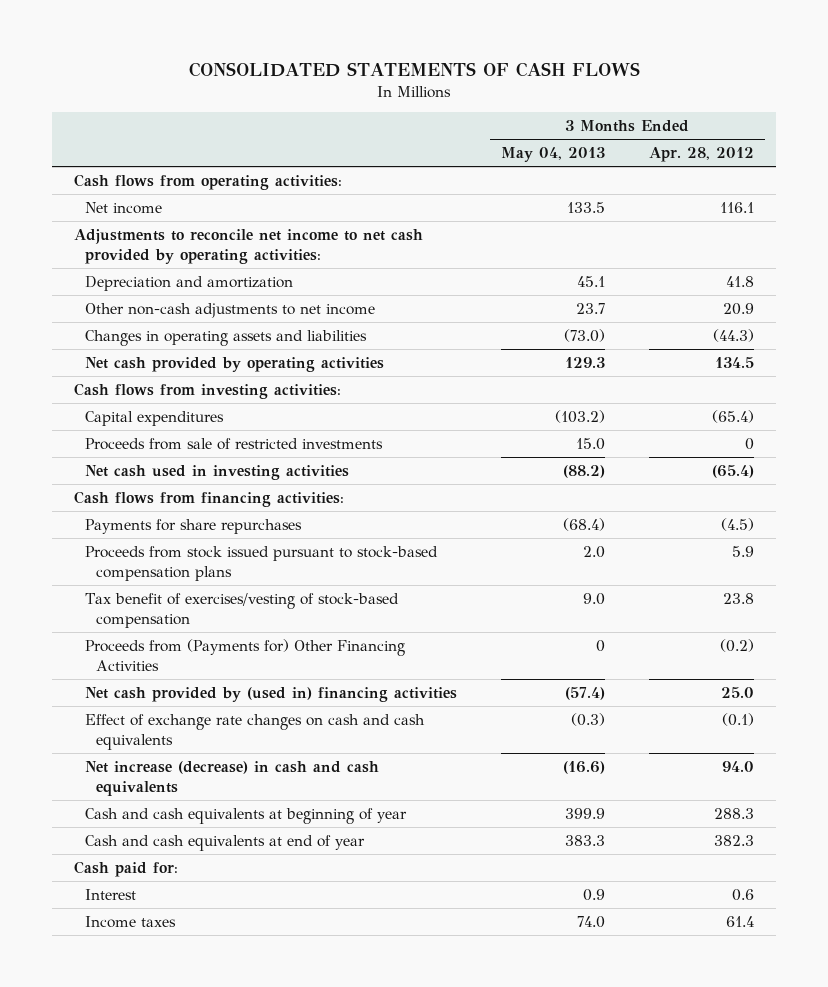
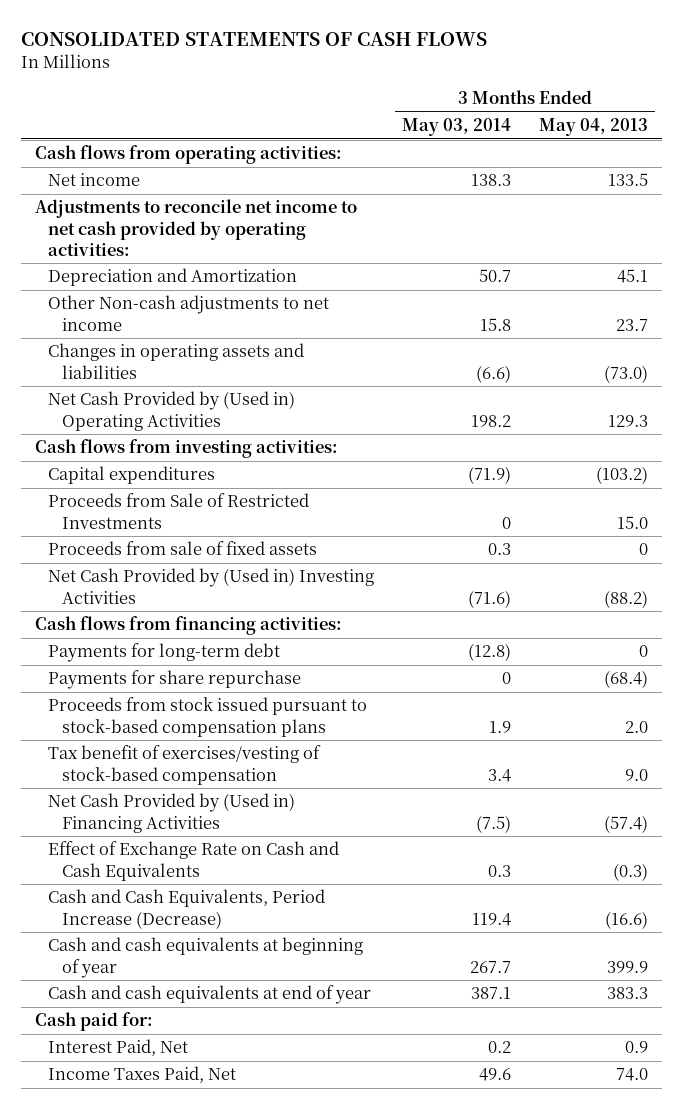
- | 3 Months Ended May 04, 2013 | 3 Months Ended Apr. 28, 2012
+ | 3 Months Ended May 03, 2014 | 3 Months Ended May 04, 2013
- Depreciation and amortization | 45.1 | 41.8
- Other non-cash adjustments to net income | 23.7 | 20.9
+ Depreciation and Amortization | 50.7 | 45.1
+ Other Non-cash adjustments to net income | 15.8 | 23.7
- Net cash provided by operating activities | 129.3 | 134.5
+ Net Cash Provided by (Used in) Operating Activities | 198.2 | 129.3
- Proceeds from sale of restricted investments | 15.0 | 0
- Net cash used in investing activities | (88.2) | (65.4)
+ Proceeds from Sale of Restricted Investments | 0 | 15.0
+ Proceeds from sale of fixed assets | 0.3 | 0
+ Net Cash Provided by (Used in) Investing Activities | (71.6) | (88.2)
- Payments for share repurchases | (68.4) | (4.5)
+ Payments for long-term debt | (12.8) | 0
+ Payments for share repurchase | 0 | (68.4)
- Proceeds from (Payments for) Other Financing Activities | 0 | (0.2)
- Net cash provided by (used in) financing activities | (57.4) | 25.0
- Effect of exchange rate changes on cash and cash equivalents | (0.3) | (0.1)
- Net increase (decrease) in cash and cash equivalents | (16.6) | 94.0
+ Net Cash Provided by (Used in) Financing Activities | (7.5) | (57.4)
+ Effect of Exchange Rate on Cash and Cash Equivalents | 0.3 | (0.3)
+ Cash and Cash Equivalents, Period Increase (Decrease) | 119.4 | (16.6)
- Interest | 0.9 | 0.6
- Income taxes | 74.0 | 61.4
+ Interest Paid, Net | 0.2 | 0.9
+ Income Taxes Paid, Net | 49.6 | 74.0

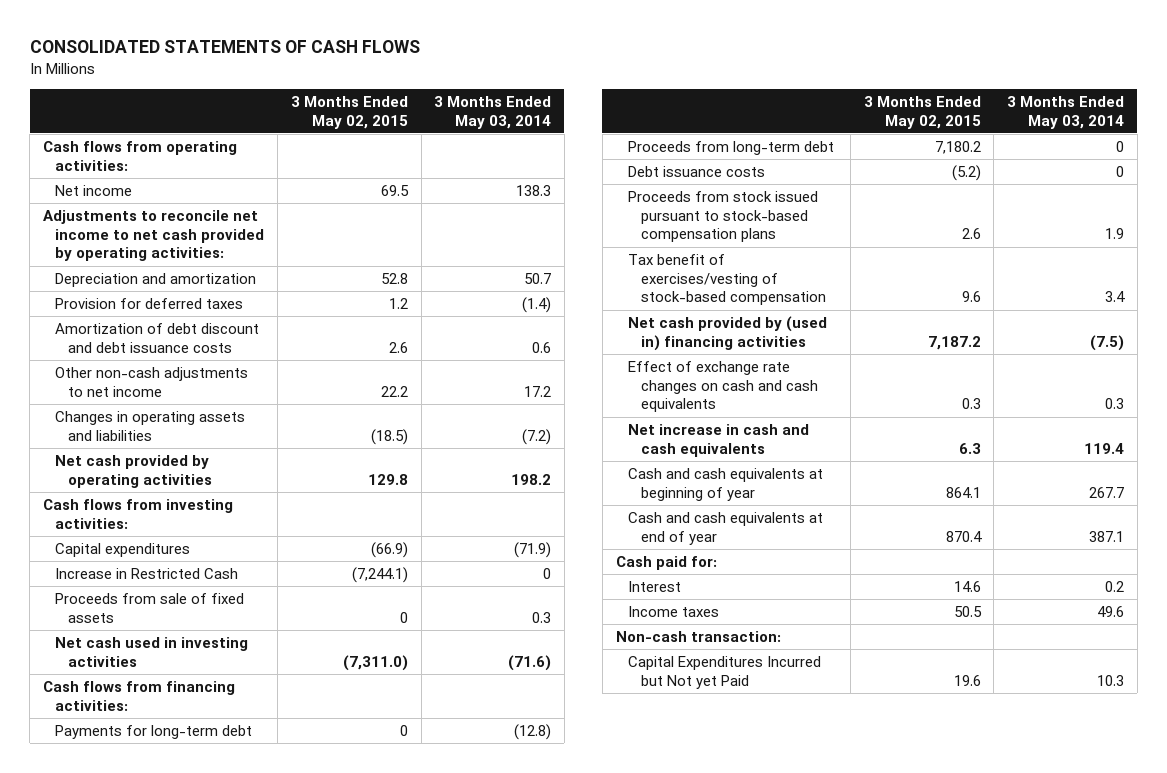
- | 3 Months Ended May 03, 2014 | 3 Months Ended May 04, 2013
+ | 3 Months Ended May 02, 2015 | 3 Months Ended May 03, 2014
- Depreciation and Amortization | 50.7 | 45.1
- Other Non-cash adjustments to net income | 15.8 | 23.7
- Changes in operating assets and liabilities | (6.6) | (73.0)
- Net Cash Provided by (Used in) Operating Activities | 198.2 | 129.3
+ Depreciation and amortization | 52.8 | 50.7
+ Provision for deferred taxes | 1.2 | (1.4)
+ Amortization of debt discount and debt issuance costs | 2.6 | 0.6
+ Other non-cash adjustments to net income | 22.2 | 17.2
+ Changes in operating assets and liabilities | (18.5) | (7.2)
+ Net cash provided by operating activities | 129.8 | 198.2
- Proceeds from Sale of Restricted Investments | 0 | 15.0
+ Increase in Restricted Cash | (7,244.1) | 0
- Net Cash Provided by (Used in) Investing Activities | (71.6) | (88.2)
+ Net cash used in investing activities | (7,311.0) | (71.6)
- Payments for share repurchase | 0 | (68.4)
+ Proceeds from long-term debt | 7,180.2 | 0
+ Debt issuance costs | (5.2) | 0
- Net Cash Provided by (Used in) Financing Activities | (7.5) | (57.4)
- Effect of Exchange Rate on Cash and Cash Equivalents | 0.3 | (0.3)
- Cash and Cash Equivalents, Period Increase (Decrease) | 119.4 | (16.6)
+ Net cash provided by (used in) financing activities | 7,187.2 | (7.5)
+ Effect of exchange rate changes on cash and cash equivalents | 0.3 | 0.3
+ Net increase in cash and cash equivalents | 6.3 | 119.4
- Interest Paid, Net | 0.2 | 0.9
- Income Taxes Paid, Net | 49.6 | 74.0
+ Interest | 14.6 | 0.2
+ Income taxes | 50.5 | 49.6
+ Non-cash transaction:
+ Capital Expenditures Incurred but Not yet Paid | 19.6 | 10.3

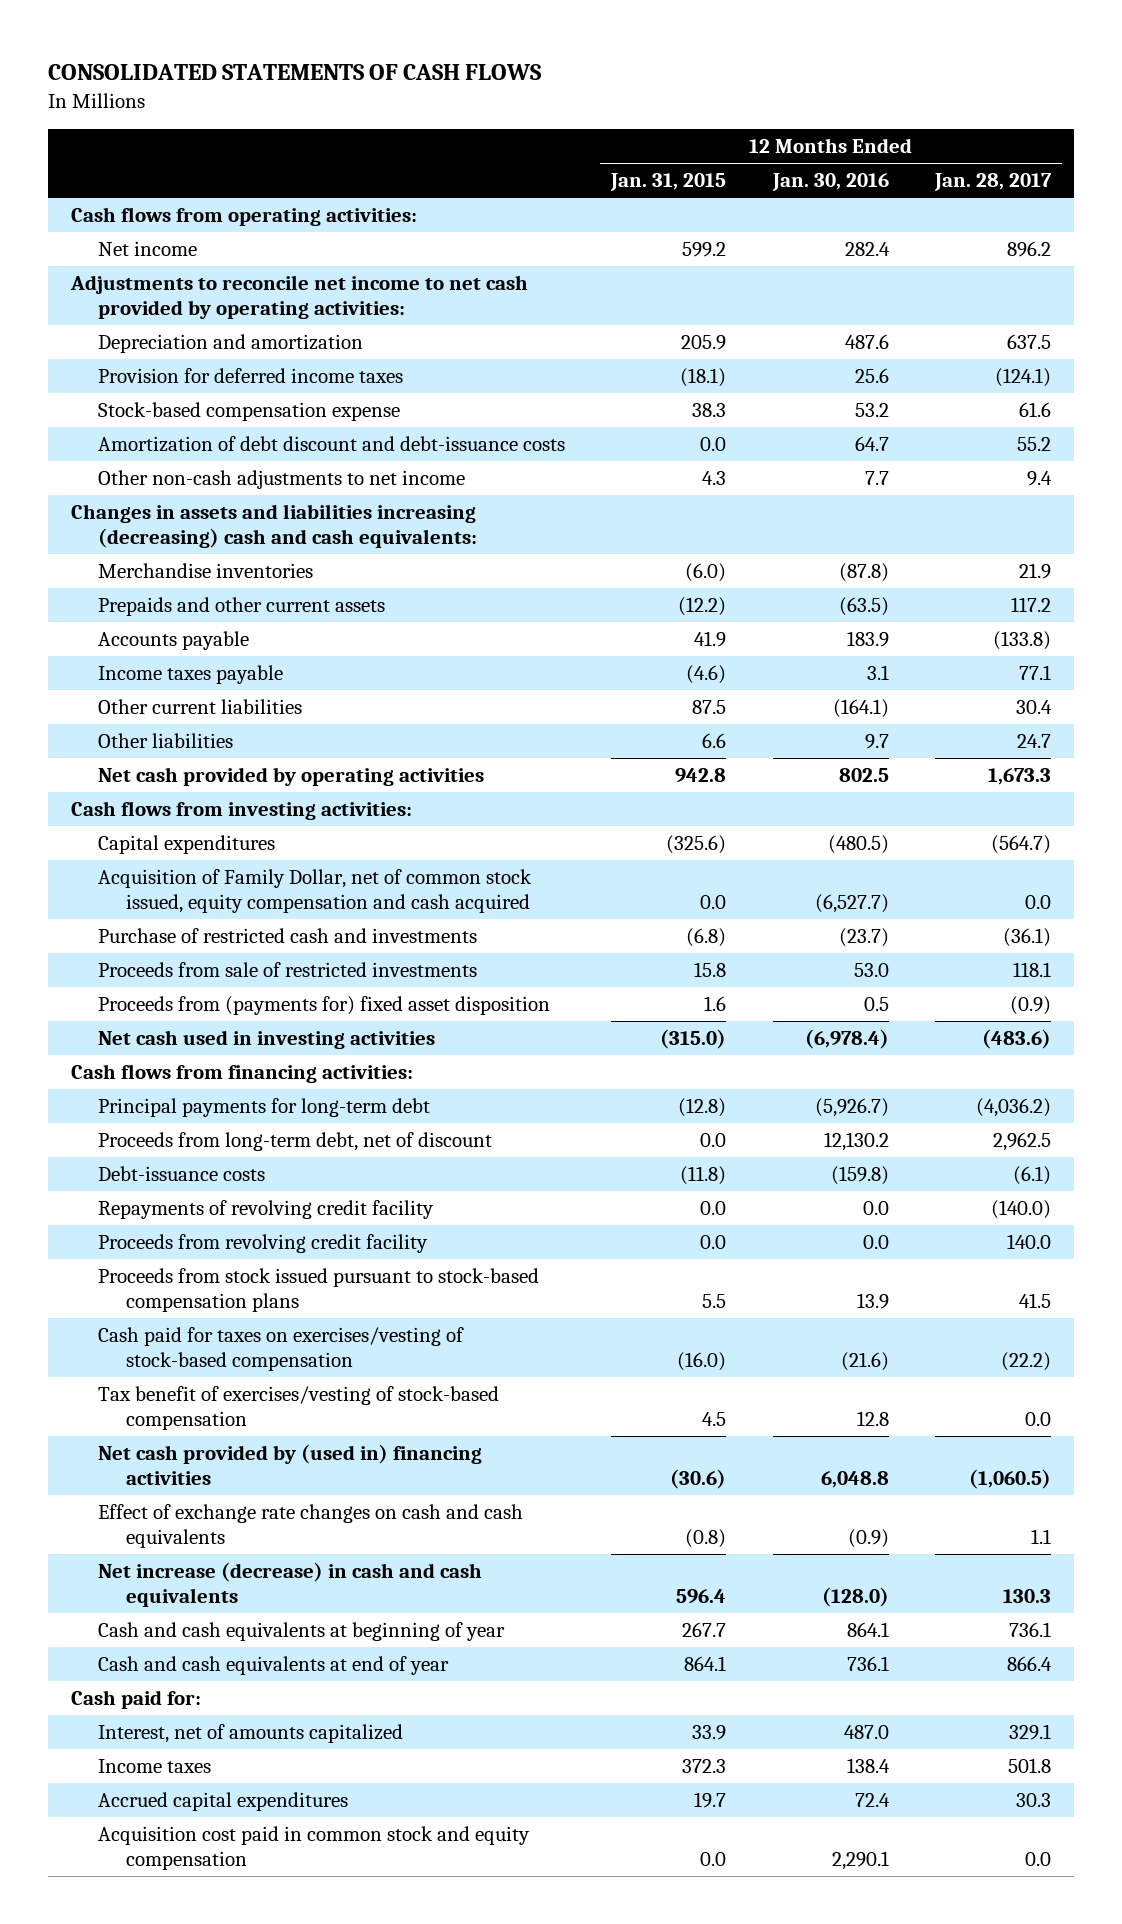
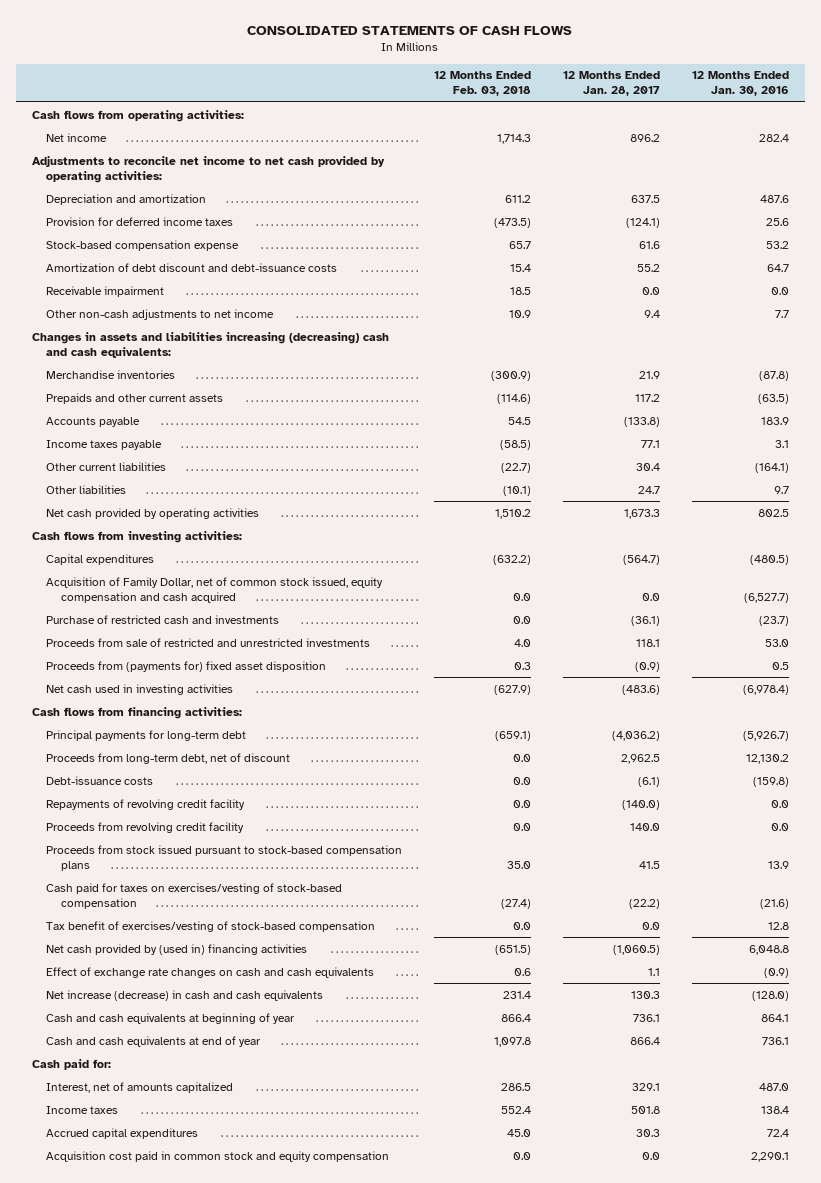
- | 12 Months Ended Jan. 31, 2015 | 12 Months Ended Jan. 30, 2016 | 12 Months Ended Jan. 28, 2017
+ | 12 Months Ended Feb. 03, 2018 | 12 Months Ended Jan. 28, 2017 | 12 Months Ended Jan. 30, 2016
+ Receivable impairment | 18.5 | 0.0 | 0.0
- Proceeds from sale of restricted investments | 15.8 | 53.0 | 118.1
+ Proceeds from sale of restricted and unrestricted investments | 4.0 | 118.1 | 53.0

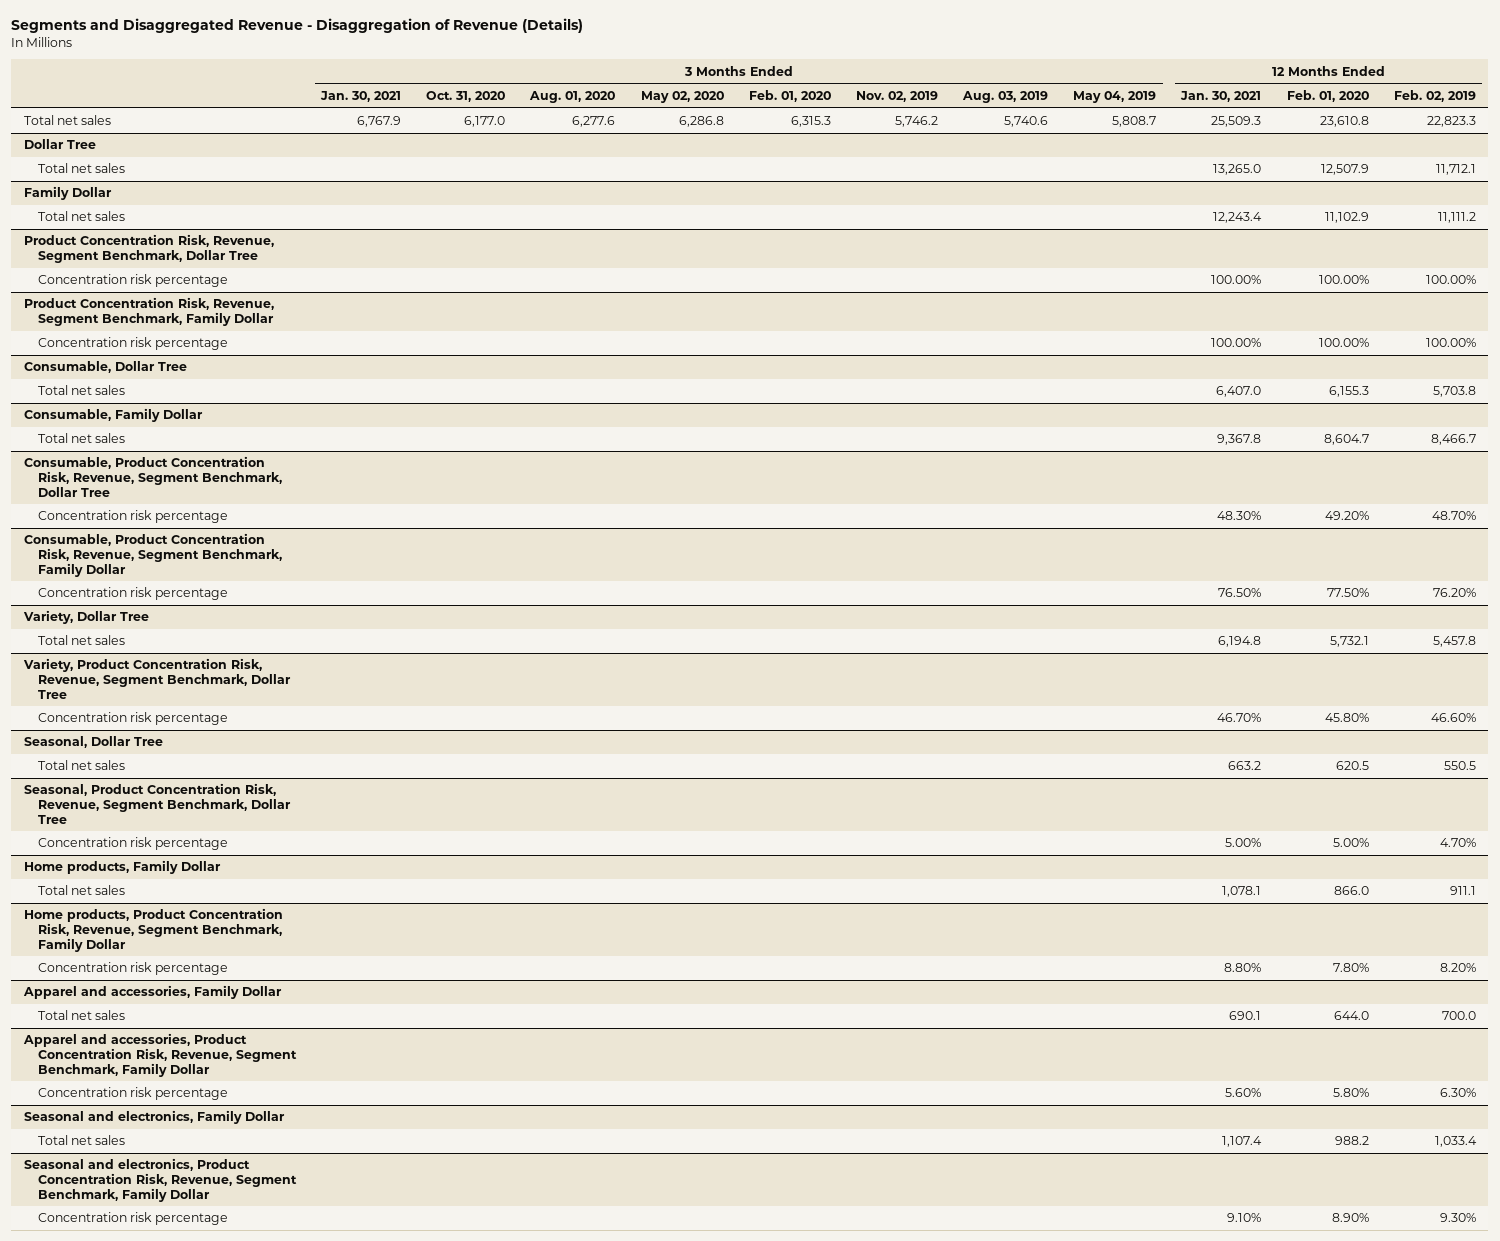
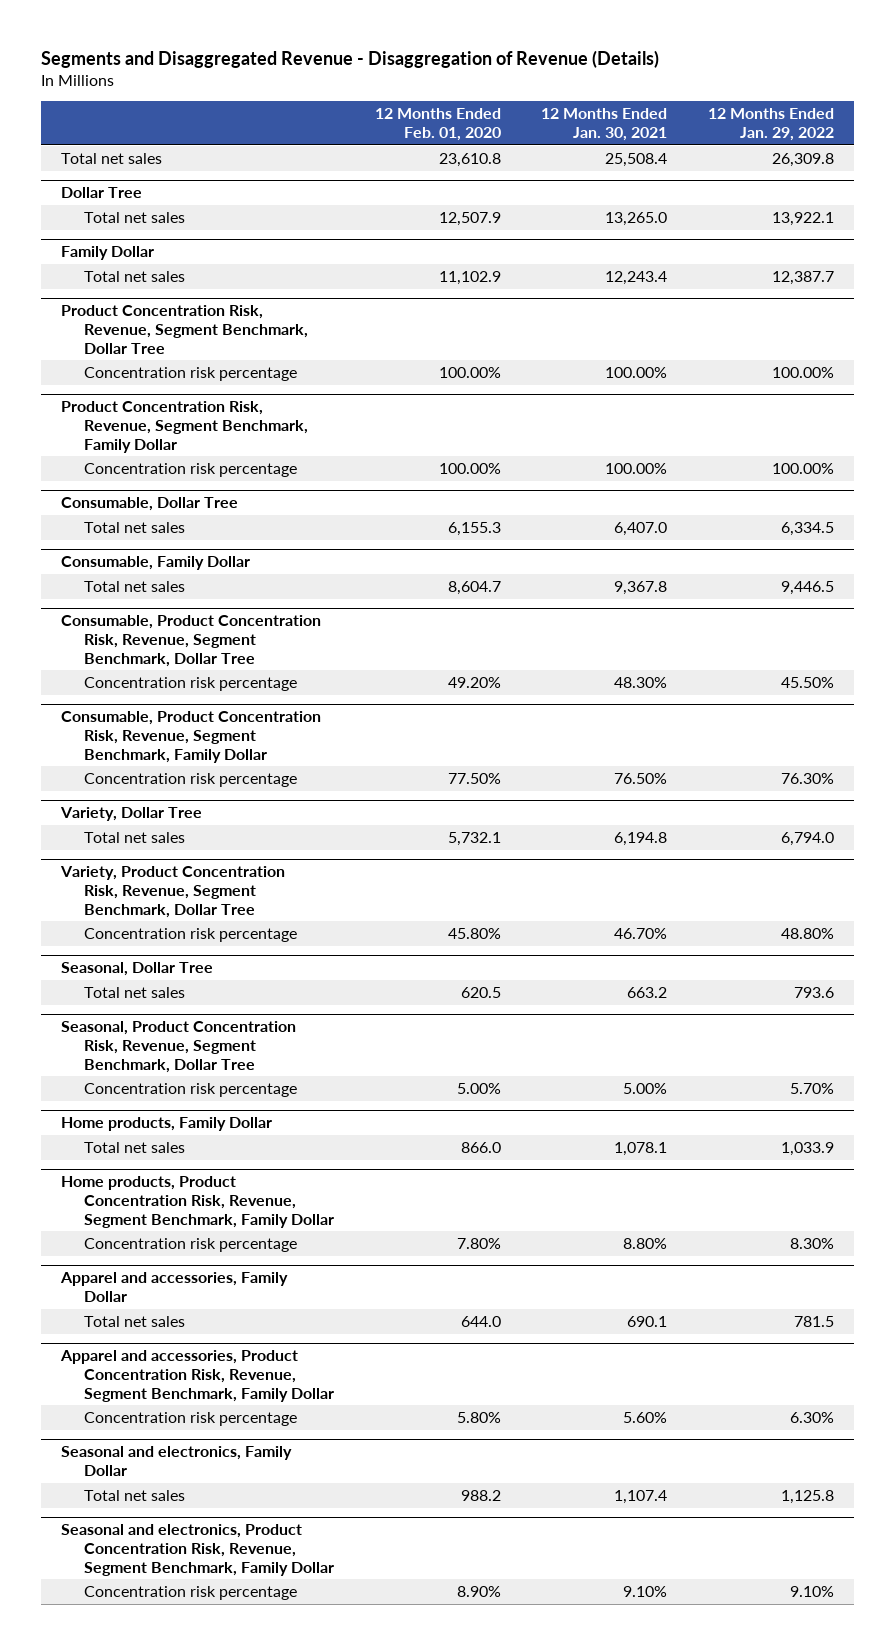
- | 3 Months Ended Jan. 30, 2021 | 3 Months Ended Oct. 31, 2020 | 3 Months Ended Aug. 01, 2020 | 3 Months Ended May 02, 2020 | 3 Months Ended Feb. 01, 2020 | 3 Months Ended Nov. 02, 2019 | 3 Months Ended Aug. 03, 2019 | 3 Months Ended May 04, 2019 | 12 Months Ended Jan. 30, 2021 | 12 Months Ended Feb. 01, 2020 | 12 Months Ended Feb. 02, 2019
+ | 12 Months Ended Feb. 01, 2020 | 12 Months Ended Jan. 30, 2021 | 12 Months Ended Jan. 29, 2022
- Total net sales | 6,767.9 | 6,177.0 | 6,277.6 | 6,286.8 | 6,315.3 | 5,746.2 | 5,740.6 | 5,808.7 | 25,509.3 | 23,610.8 | 22,823.3
+ Total net sales | 23,610.8 | 25,508.4 | 26,309.8

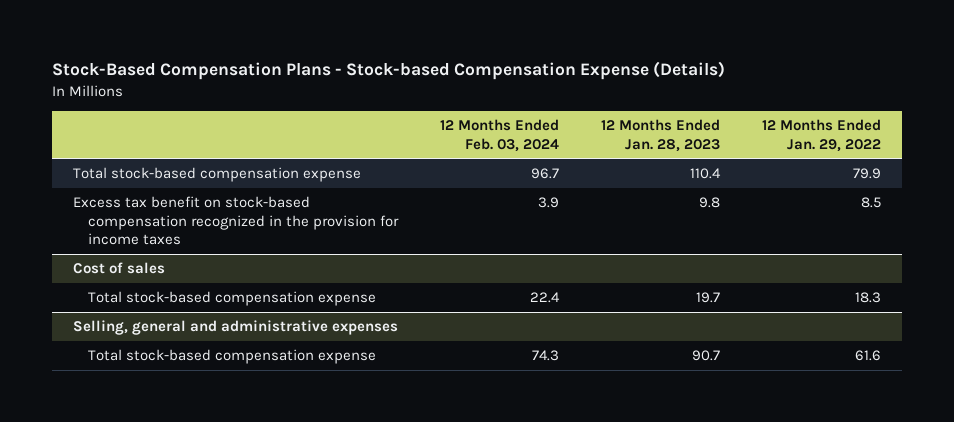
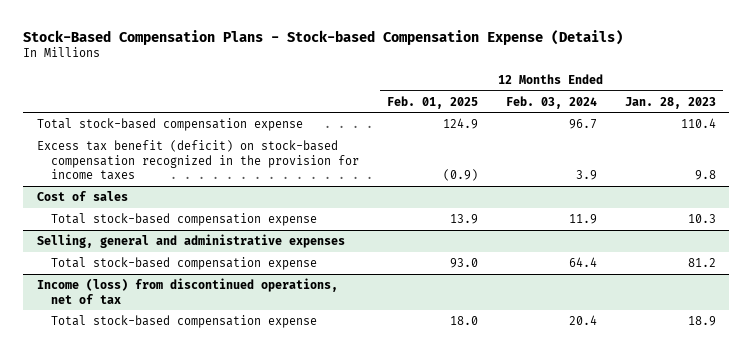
- | 12 Months Ended Feb. 03, 2024 | 12 Months Ended Jan. 28, 2023 | 12 Months Ended Jan. 29, 2022
+ | 12 Months Ended Feb. 01, 2025 | 12 Months Ended Feb. 03, 2024 | 12 Months Ended Jan. 28, 2023
- Excess tax benefit on stock-based compensation recognized in the provision for income taxes | 3.9 | 9.8 | 8.5
+ Excess tax benefit (deficit) on stock-based compensation recognized in the provision for income taxes | (0.9) | 3.9 | 9.8
@ Cost of sales
- Total stock-based compensation expense | 22.4 | 19.7 | 18.3
+ Total stock-based compensation expense | 13.9 | 11.9 | 10.3
@ Selling, general and administrative expenses
- Total stock-based compensation expense | 74.3 | 90.7 | 61.6
+ Total stock-based compensation expense | 93.0 | 64.4 | 81.2
+ Income (loss) from discontinued operations, net of tax
+ Total stock-based compensation expense | 18.0 | 20.4 | 18.9

